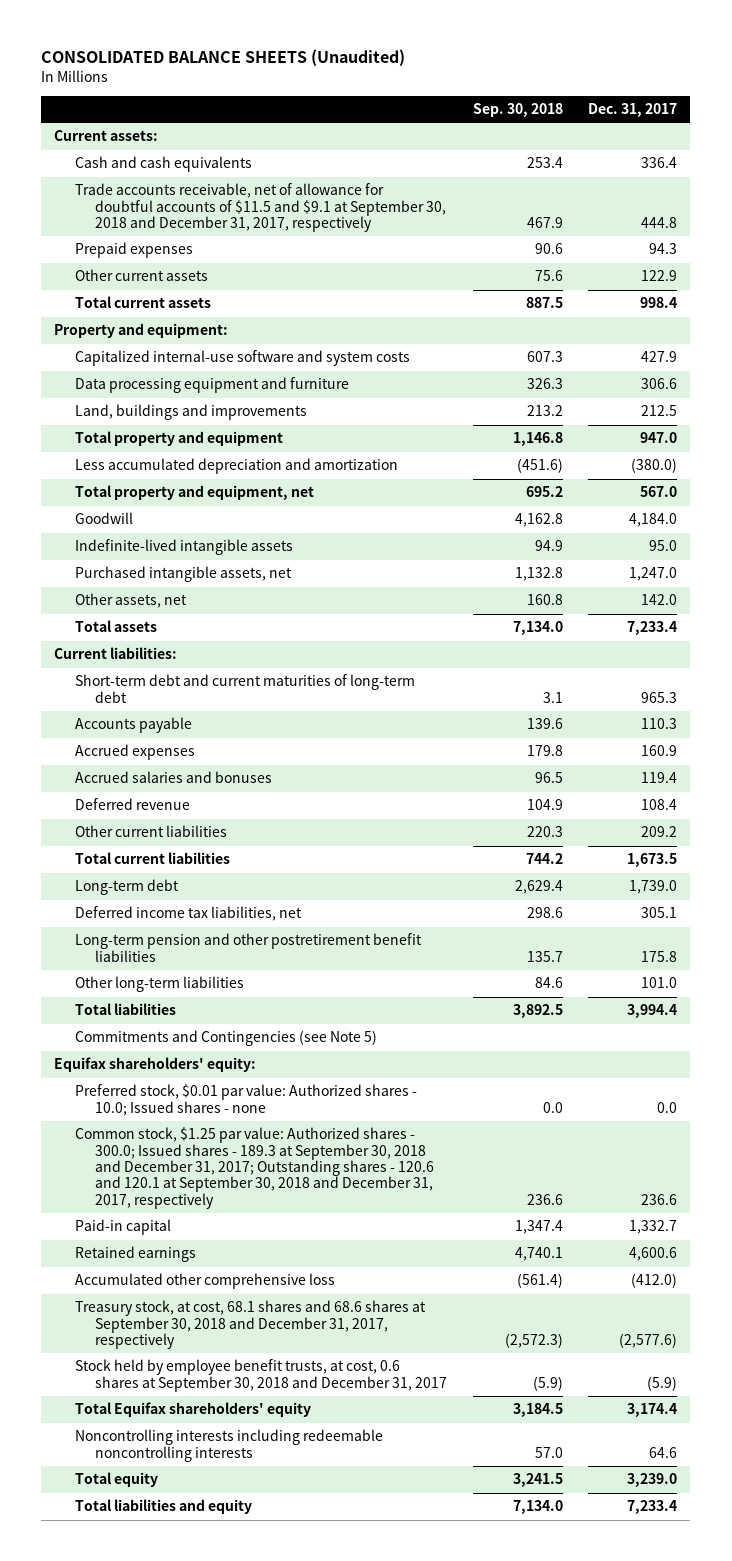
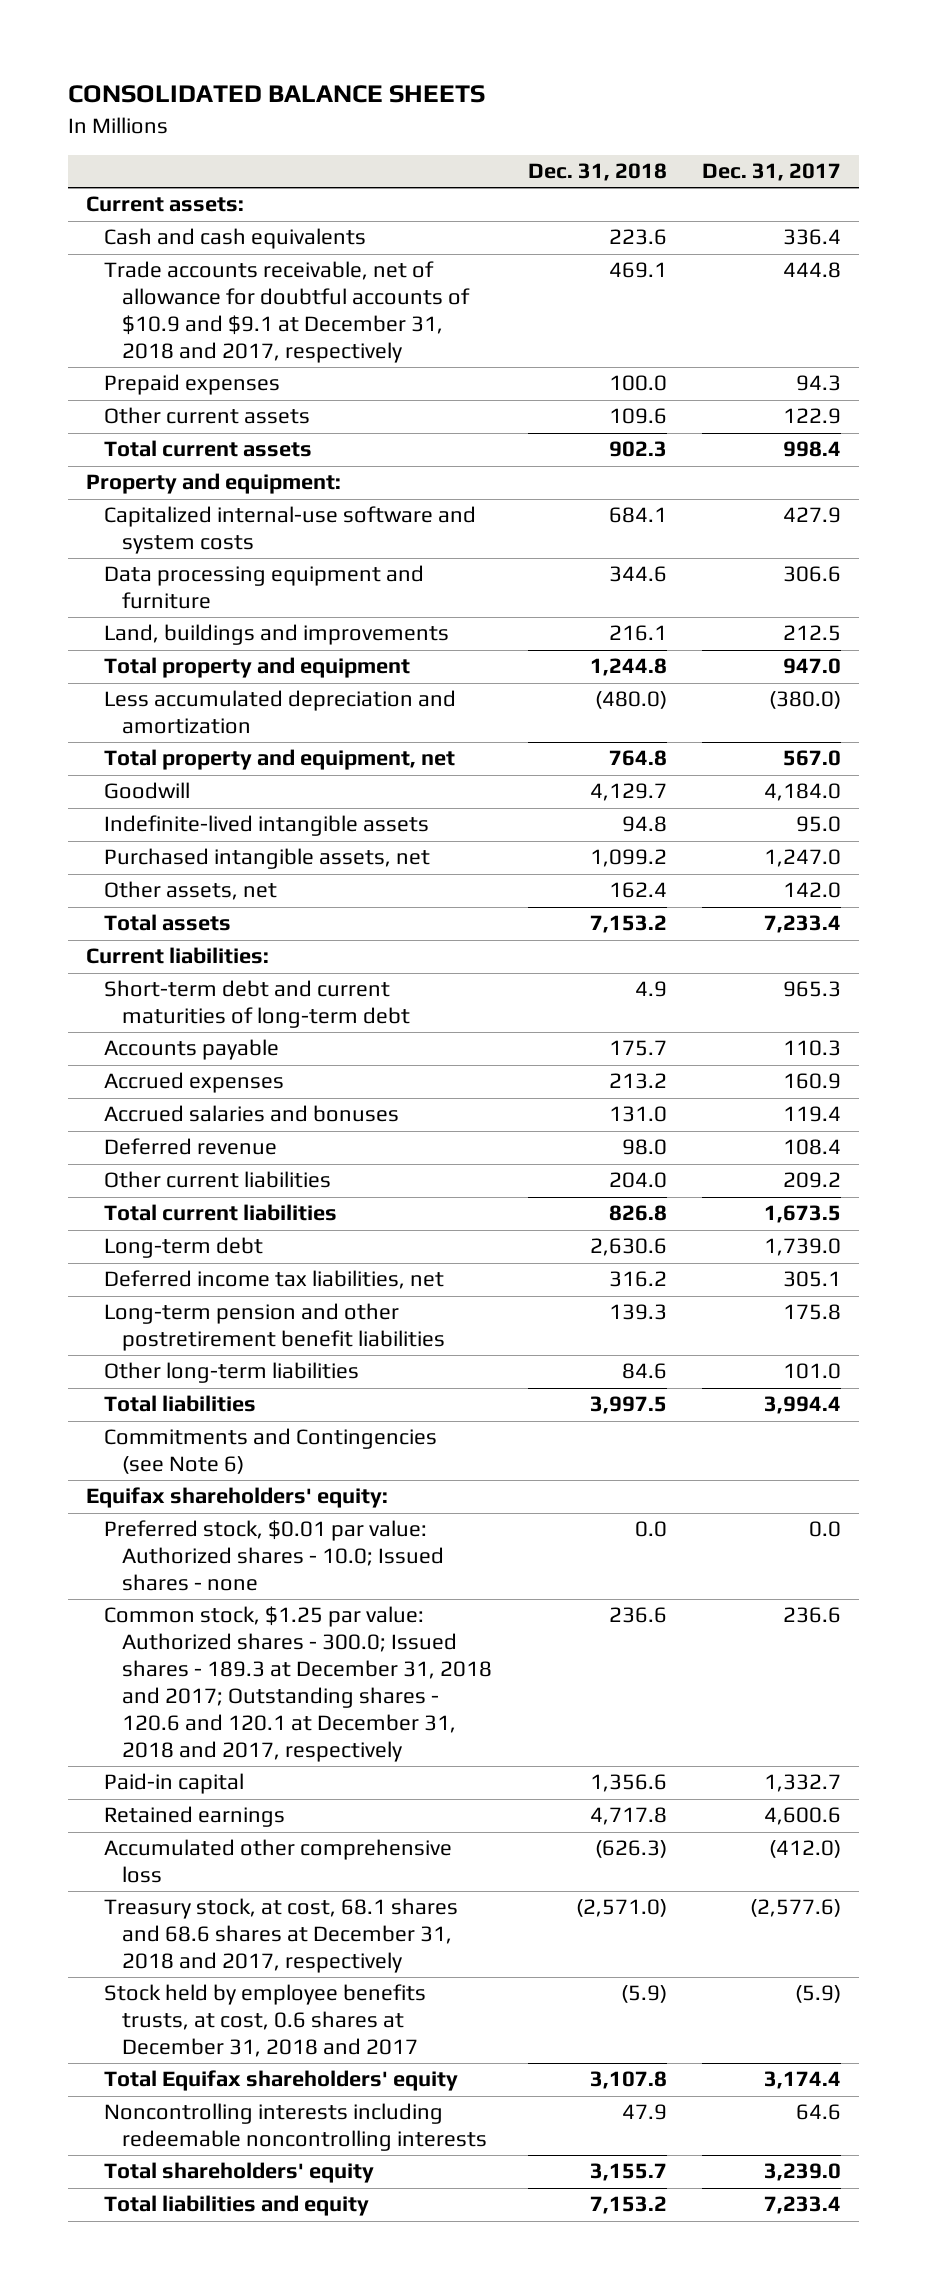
- CONSOLIDATED BALANCE SHEETS (Unaudited)
+ CONSOLIDATED BALANCE SHEETS
- | Sep. 30, 2018 | Dec. 31, 2017
+ | Dec. 31, 2018 | Dec. 31, 2017
- Trade accounts receivable, net of allowance for doubtful accounts of $11.5 and $9.1 at September 30, 2018 and December 31, 2017, respectively | 467.9 | 444.8
+ Trade accounts receivable, net of allowance for doubtful accounts of $10.9 and $9.1 at December 31, 2018 and 2017, respectively | 469.1 | 444.8
- Commitments and Contingencies (see Note 5)
+ Commitments and Contingencies (see Note 6)
- Common stock, $1.25 par value: Authorized shares - 300.0; Issued shares - 189.3 at September 30, 2018 and December 31, 2017; Outstanding shares - 120.6 and 120.1 at September 30, 2018 and December 31, 2017, respectively | 236.6 | 236.6
+ Common stock, $1.25 par value: Authorized shares - 300.0; Issued shares - 189.3 at December 31, 2018 and 2017; Outstanding shares - 120.6 and 120.1 at December 31, 2018 and 2017, respectively | 236.6 | 236.6
- Treasury stock, at cost, 68.1 shares and 68.6 shares at September 30, 2018 and December 31, 2017, respectively | (2,572.3) | (2,577.6)
- Stock held by employee benefit trusts, at cost, 0.6 shares at September 30, 2018 and December 31, 2017 | (5.9) | (5.9)
+ Treasury stock, at cost, 68.1 shares and 68.6 shares at December 31, 2018 and 2017, respectively | (2,571.0) | (2,577.6)
+ Stock held by employee benefits trusts, at cost, 0.6 shares at December 31, 2018 and 2017 | (5.9) | (5.9)
- Total equity | 3,241.5 | 3,239.0
+ Total shareholders' equity | 3,155.7 | 3,239.0

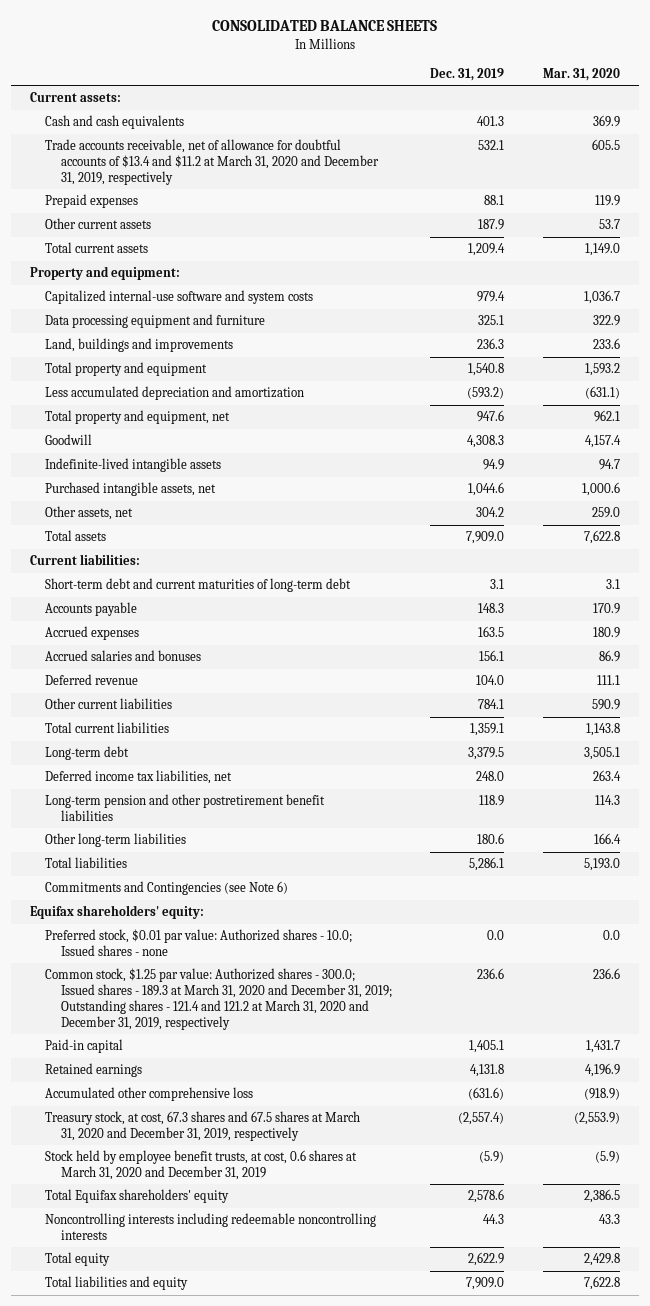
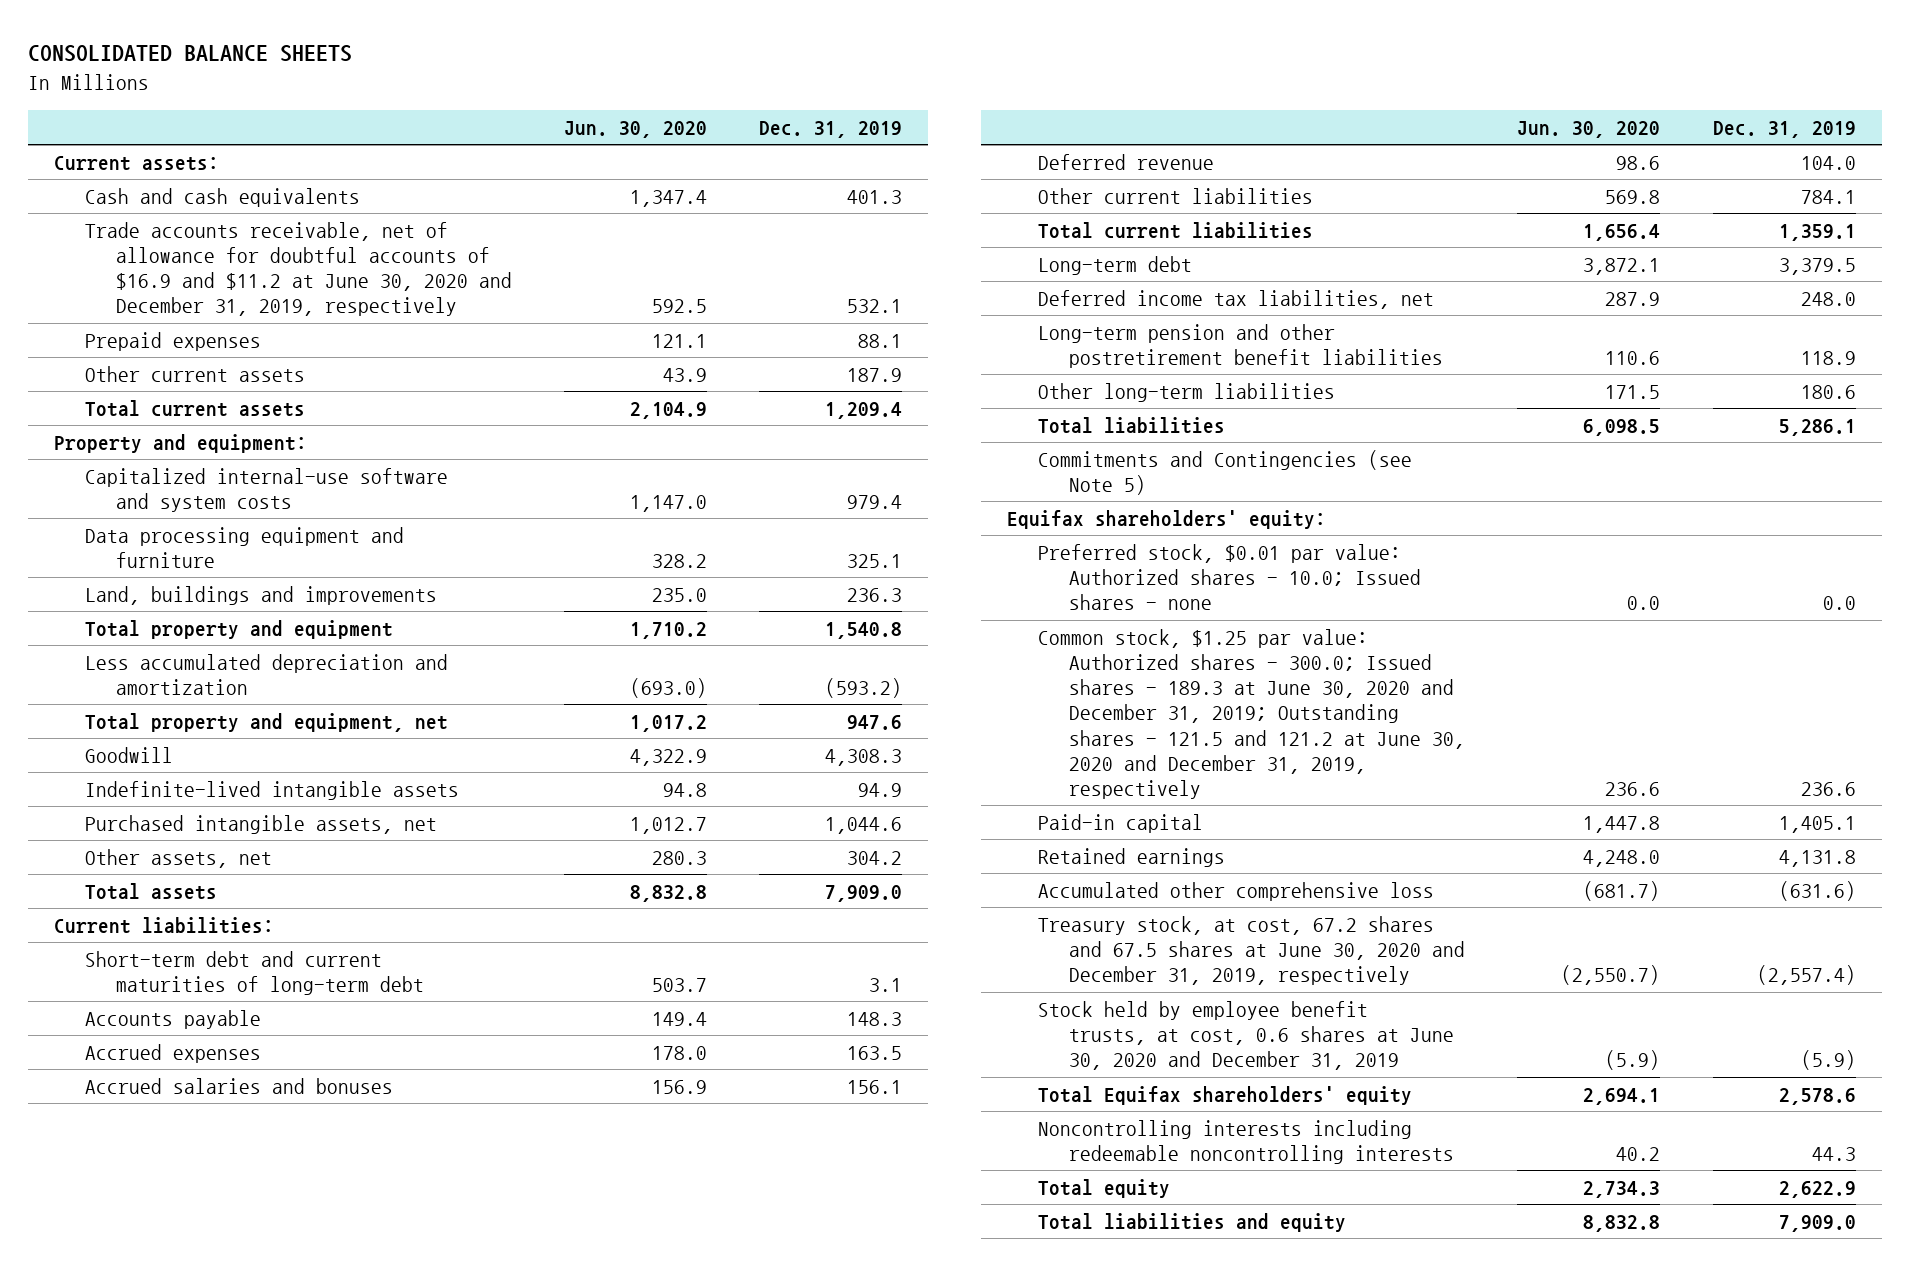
- | Dec. 31, 2019 | Mar. 31, 2020
+ | Jun. 30, 2020 | Dec. 31, 2019
- Trade accounts receivable, net of allowance for doubtful accounts of $13.4 and $11.2 at March 31, 2020 and December 31, 2019, respectively | 532.1 | 605.5
+ Trade accounts receivable, net of allowance for doubtful accounts of $16.9 and $11.2 at June 30, 2020 and December 31, 2019, respectively | 592.5 | 532.1
- Commitments and Contingencies (see Note 6)
+ Commitments and Contingencies (see Note 5)
- Common stock, $1.25 par value: Authorized shares - 300.0; Issued shares - 189.3 at March 31, 2020 and December 31, 2019; Outstanding shares - 121.4 and 121.2 at March 31, 2020 and December 31, 2019, respectively | 236.6 | 236.6
+ Common stock, $1.25 par value: Authorized shares - 300.0; Issued shares - 189.3 at June 30, 2020 and December 31, 2019; Outstanding shares - 121.5 and 121.2 at June 30, 2020 and December 31, 2019, respectively | 236.6 | 236.6
- Treasury stock, at cost, 67.3 shares and 67.5 shares at March 31, 2020 and December 31, 2019, respectively | (2,557.4) | (2,553.9)
- Stock held by employee benefit trusts, at cost, 0.6 shares at March 31, 2020 and December 31, 2019 | (5.9) | (5.9)
+ Treasury stock, at cost, 67.2 shares and 67.5 shares at June 30, 2020 and December 31, 2019, respectively | (2,550.7) | (2,557.4)
+ Stock held by employee benefit trusts, at cost, 0.6 shares at June 30, 2020 and December 31, 2019 | (5.9) | (5.9)

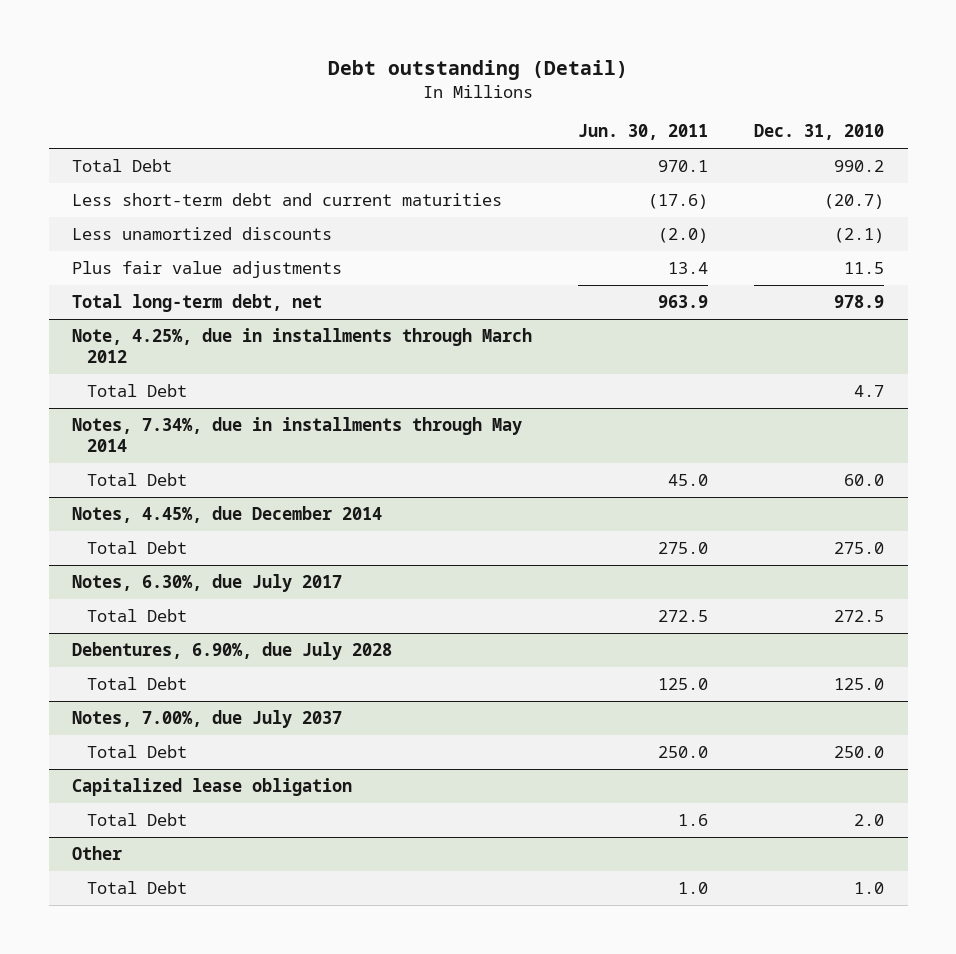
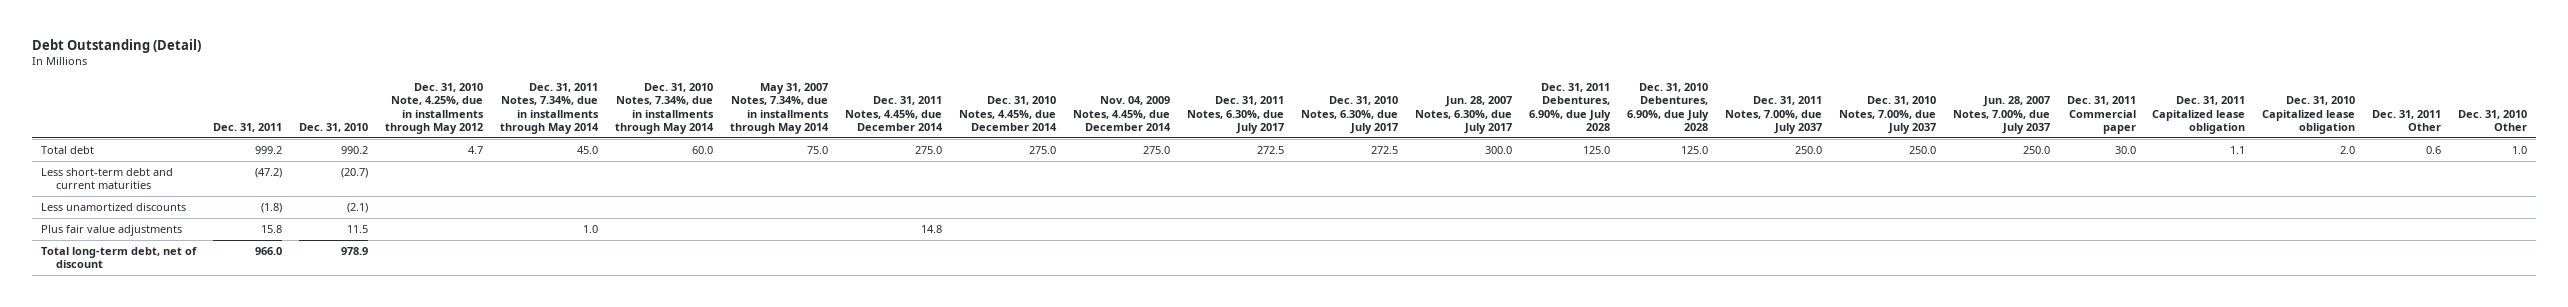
- Debt outstanding (Detail)
+ Debt Outstanding (Detail)
- | Jun. 30, 2011 | Dec. 31, 2010
+ | Dec. 31, 2011 | Dec. 31, 2010 | Dec. 31, 2010 Note, 4.25%, due in installments through May 2012 | Dec. 31, 2011 Notes, 7.34%, due in installments through May 2014 | Dec. 31, 2010 Notes, 7.34%, due in installments through May 2014 | May 31, 2007 Notes, 7.34%, due in installments through May 2014 | Dec. 31, 2011 Notes, 4.45%, due December 2014 | Dec. 31, 2010 Notes, 4.45%, due December 2014 | Nov. 04, 2009 Notes, 4.45%, due December 2014 | Dec. 31, 2011 Notes, 6.30%, due July 2017 | Dec. 31, 2010 Notes, 6.30%, due July 2017 | Jun. 28, 2007 Notes, 6.30%, due July 2017 | Dec. 31, 2011 Debentures, 6.90%, due July 2028 | Dec. 31, 2010 Debentures, 6.90%, due July 2028 | Dec. 31, 2011 Notes, 7.00%, due July 2037 | Dec. 31, 2010 Notes, 7.00%, due July 2037 | Jun. 28, 2007 Notes, 7.00%, due July 2037 | Dec. 31, 2011 Commercial paper | Dec. 31, 2011 Capitalized lease obligation | Dec. 31, 2010 Capitalized lease obligation | Dec. 31, 2011 Other | Dec. 31, 2010 Other
- Total Debt | 970.1 | 990.2
+ Total debt | 999.2 | 990.2 | 4.7 | 45.0 | 60.0 | 75.0 | 275.0 | 275.0 | 275.0 | 272.5 | 272.5 | 300.0 | 125.0 | 125.0 | 250.0 | 250.0 | 250.0 | 30.0 | 1.1 | 2.0 | 0.6 | 1.0
- Total long-term debt, net | 963.9 | 978.9
- Note, 4.25%, due in installments through March 2012
- Total Debt | | 4.7
- Notes, 7.34%, due in installments through May 2014
- Total Debt | 45.0 | 60.0
- Notes, 4.45%, due December 2014
- Total Debt | 275.0 | 275.0
- Notes, 6.30%, due July 2017
- Total Debt | 272.5 | 272.5
- Debentures, 6.90%, due July 2028
- Total Debt | 125.0 | 125.0
- Notes, 7.00%, due July 2037
- Total Debt | 250.0 | 250.0
- Capitalized lease obligation
- Total Debt | 1.6 | 2.0
- Other
- Total Debt | 1.0 | 1.0
+ Total long-term debt, net of discount | 966.0 | 978.9 | | | | | | | | | | | | | | | | | | | |

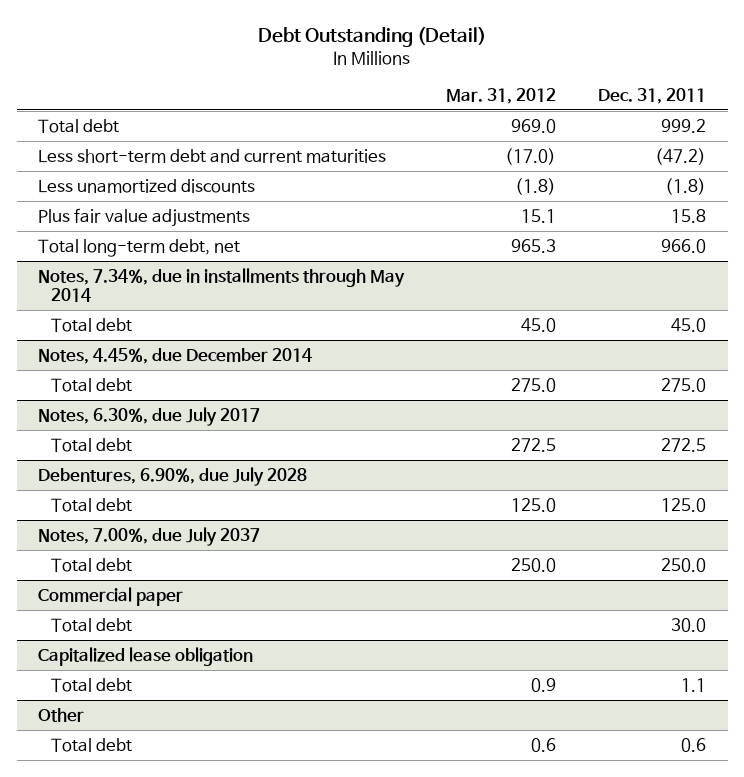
- | Dec. 31, 2011 | Dec. 31, 2010 | Dec. 31, 2010 Note, 4.25%, due in installments through May 2012 | Dec. 31, 2011 Notes, 7.34%, due in installments through May 2014 | Dec. 31, 2010 Notes, 7.34%, due in installments through May 2014 | May 31, 2007 Notes, 7.34%, due in installments through May 2014 | Dec. 31, 2011 Notes, 4.45%, due December 2014 | Dec. 31, 2010 Notes, 4.45%, due December 2014 | Nov. 04, 2009 Notes, 4.45%, due December 2014 | Dec. 31, 2011 Notes, 6.30%, due July 2017 | Dec. 31, 2010 Notes, 6.30%, due July 2017 | Jun. 28, 2007 Notes, 6.30%, due July 2017 | Dec. 31, 2011 Debentures, 6.90%, due July 2028 | Dec. 31, 2010 Debentures, 6.90%, due July 2028 | Dec. 31, 2011 Notes, 7.00%, due July 2037 | Dec. 31, 2010 Notes, 7.00%, due July 2037 | Jun. 28, 2007 Notes, 7.00%, due July 2037 | Dec. 31, 2011 Commercial paper | Dec. 31, 2011 Capitalized lease obligation | Dec. 31, 2010 Capitalized lease obligation | Dec. 31, 2011 Other | Dec. 31, 2010 Other
+ | Mar. 31, 2012 | Dec. 31, 2011
- Total long-term debt, net of discount | 966.0 | 978.9 | | | | | | | | | | | | | | | | | | | |
+ Total long-term debt, net | 965.3 | 966.0
+ Notes, 7.34%, due in installments through May 2014
+ Total debt | 45.0 | 45.0
+ Notes, 4.45%, due December 2014
+ Total debt | 275.0 | 275.0
+ Notes, 6.30%, due July 2017
+ Total debt | 272.5 | 272.5
+ Debentures, 6.90%, due July 2028
+ Total debt | 125.0 | 125.0
+ Notes, 7.00%, due July 2037
+ Total debt | 250.0 | 250.0
+ Commercial paper
+ Total debt | | 30.0
+ Capitalized lease obligation
+ Total debt | 0.9 | 1.1
+ Other
+ Total debt | 0.6 | 0.6

